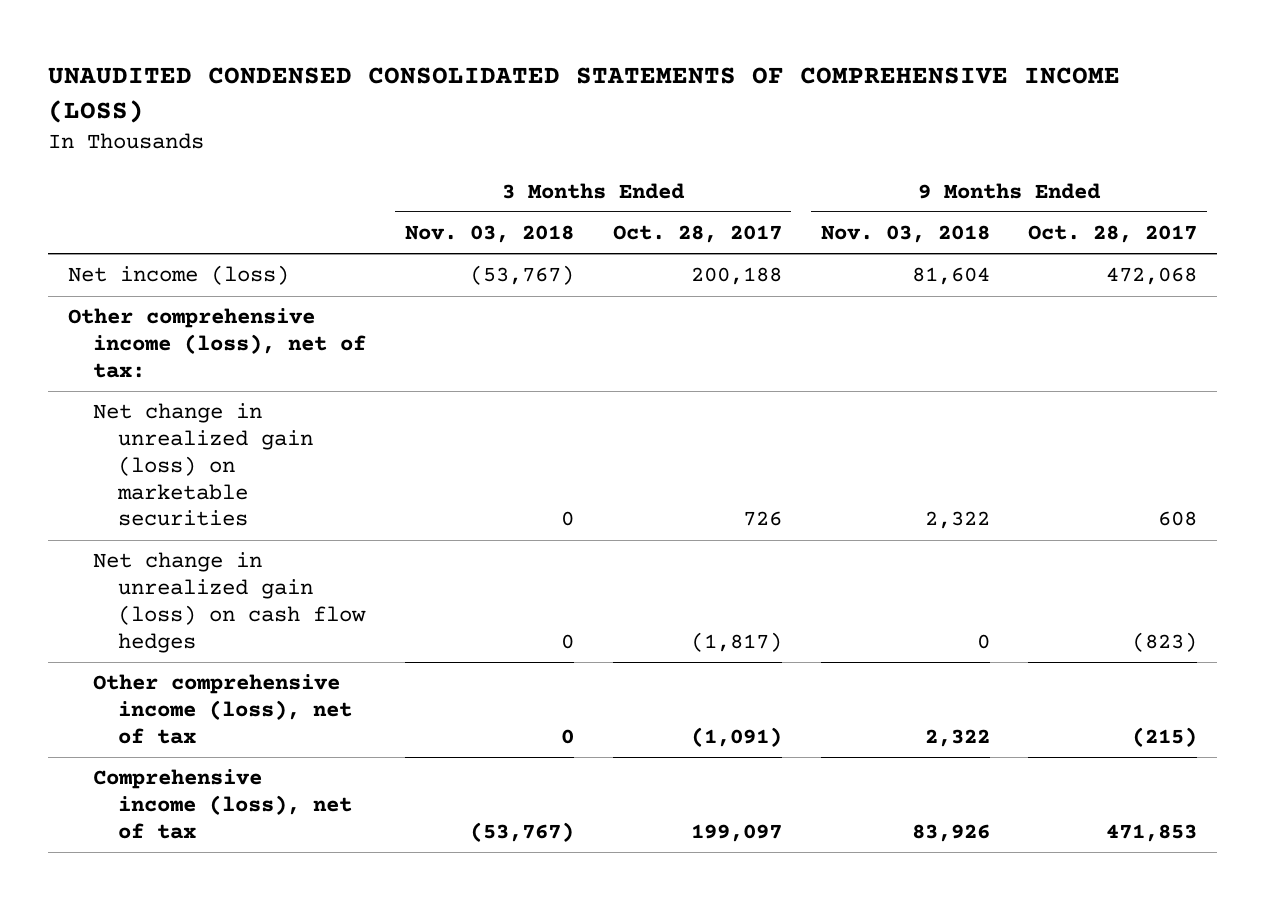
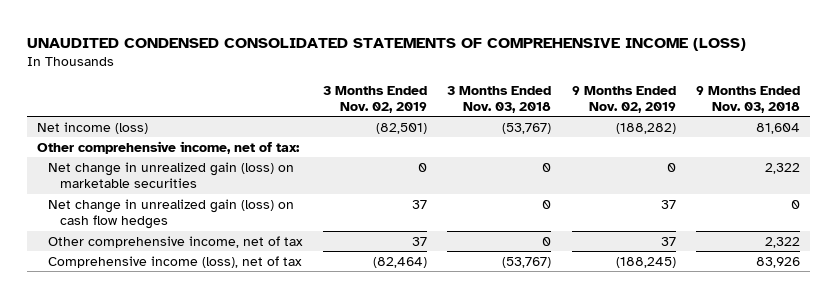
- | 3 Months Ended Nov. 03, 2018 | 3 Months Ended Oct. 28, 2017 | 9 Months Ended Nov. 03, 2018 | 9 Months Ended Oct. 28, 2017
+ | 3 Months Ended Nov. 02, 2019 | 3 Months Ended Nov. 03, 2018 | 9 Months Ended Nov. 02, 2019 | 9 Months Ended Nov. 03, 2018
- Other comprehensive income (loss), net of tax:
+ Other comprehensive income, net of tax:
- Other comprehensive income (loss), net of tax | 0 | (1,091) | 2,322 | (215)
+ Other comprehensive income, net of tax | 37 | 0 | 37 | 2,322

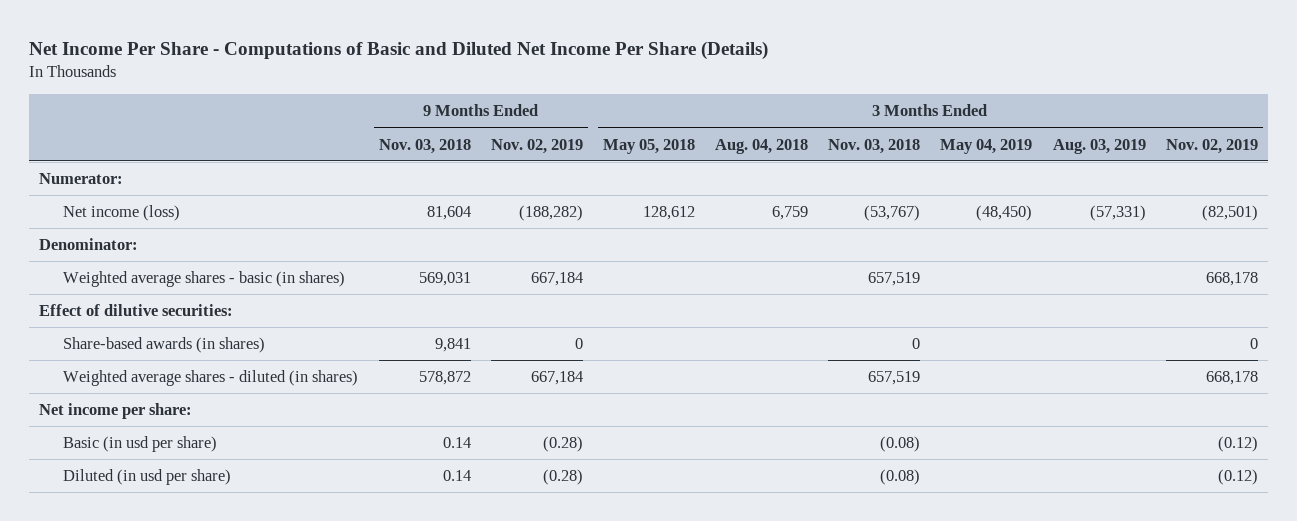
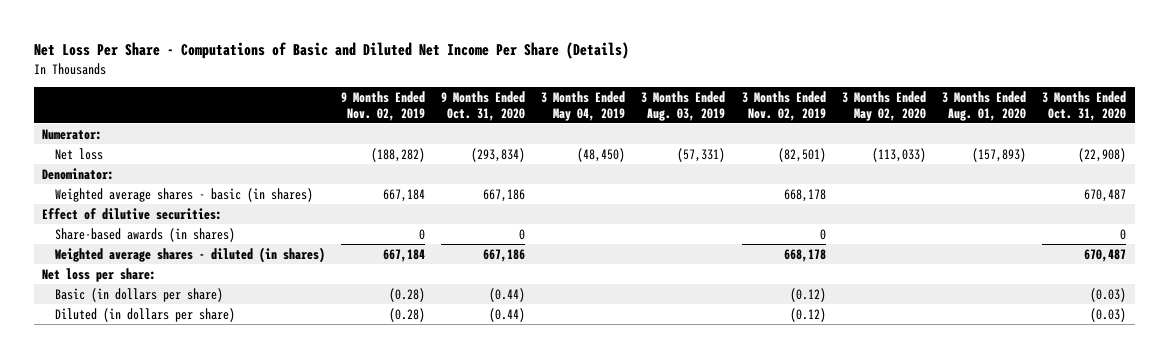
- Net Income Per Share - Computations of Basic and Diluted Net Income Per Share (Details)
+ Net Loss Per Share - Computations of Basic and Diluted Net Income Per Share (Details)
- | 9 Months Ended Nov. 03, 2018 | 9 Months Ended Nov. 02, 2019 | 3 Months Ended May 05, 2018 | 3 Months Ended Aug. 04, 2018 | 3 Months Ended Nov. 03, 2018 | 3 Months Ended May 04, 2019 | 3 Months Ended Aug. 03, 2019 | 3 Months Ended Nov. 02, 2019
+ | 9 Months Ended Nov. 02, 2019 | 9 Months Ended Oct. 31, 2020 | 3 Months Ended May 04, 2019 | 3 Months Ended Aug. 03, 2019 | 3 Months Ended Nov. 02, 2019 | 3 Months Ended May 02, 2020 | 3 Months Ended Aug. 01, 2020 | 3 Months Ended Oct. 31, 2020
- Net income (loss) | 81,604 | (188,282) | 128,612 | 6,759 | (53,767) | (48,450) | (57,331) | (82,501)
+ Net loss | (188,282) | (293,834) | (48,450) | (57,331) | (82,501) | (113,033) | (157,893) | (22,908)
- Net income per share:
- Basic (in usd per share) | 0.14 | (0.28) | | | (0.08) | | | (0.12)
- Diluted (in usd per share) | 0.14 | (0.28) | | | (0.08) | | | (0.12)
+ Net loss per share:
+ Basic (in dollars per share) | (0.28) | (0.44) | | | (0.12) | | | (0.03)
+ Diluted (in dollars per share) | (0.28) | (0.44) | | | (0.12) | | | (0.03)

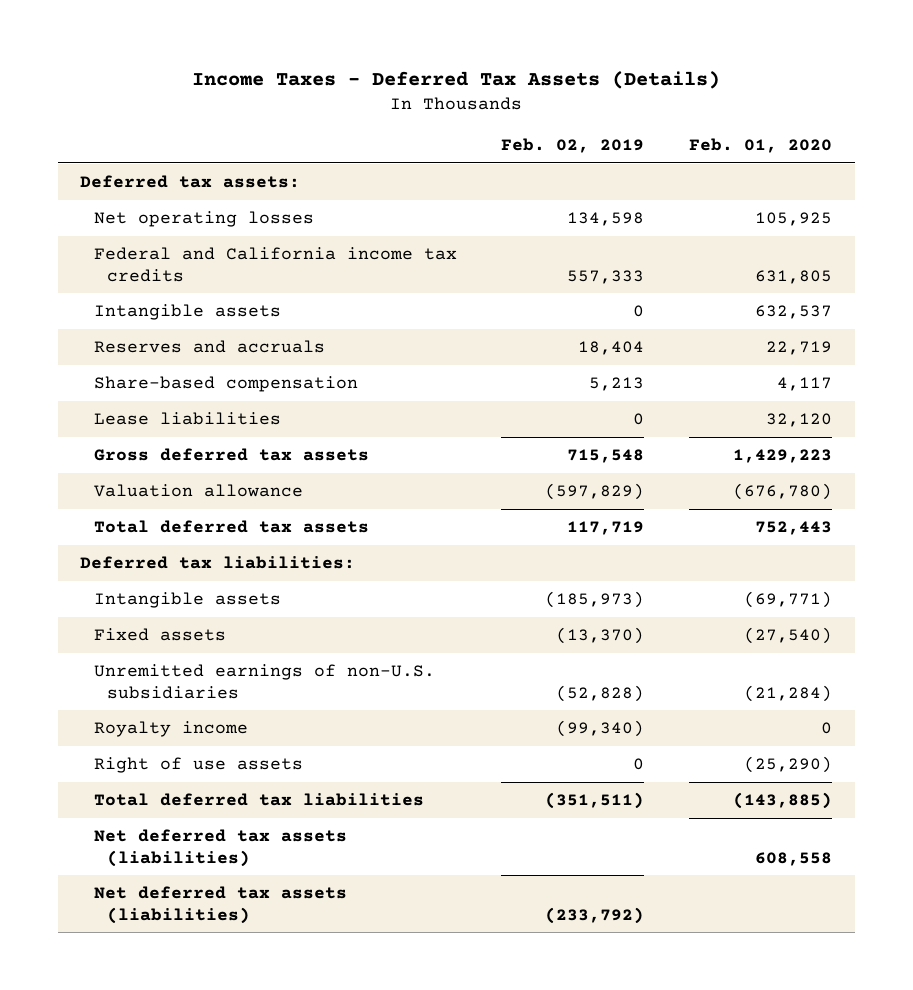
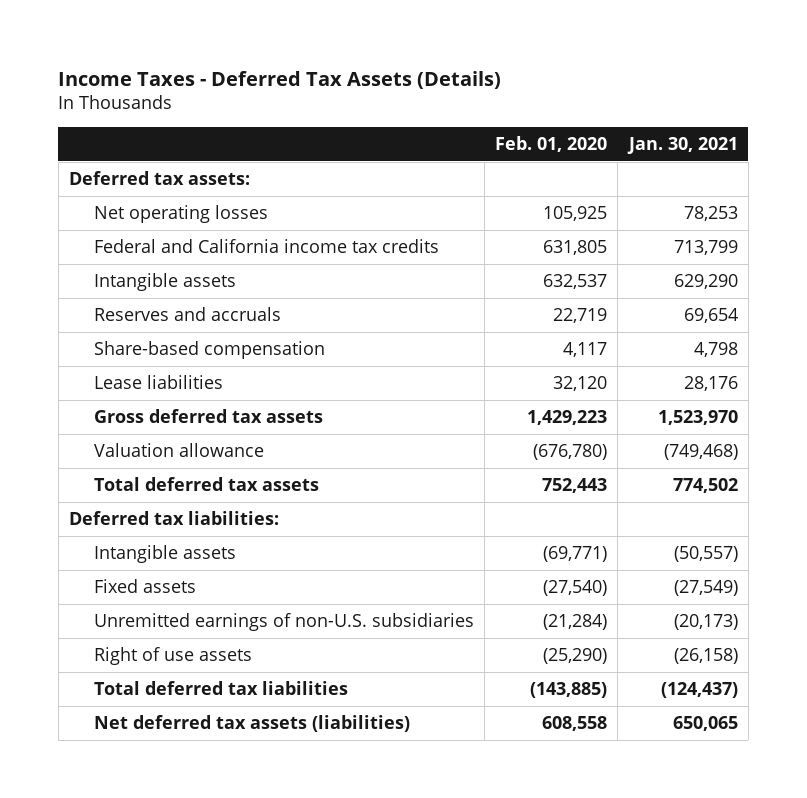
- | Feb. 02, 2019 | Feb. 01, 2020
+ | Feb. 01, 2020 | Jan. 30, 2021
- Royalty income | (99,340) | 0
- Net deferred tax assets (liabilities) | (233,792) |

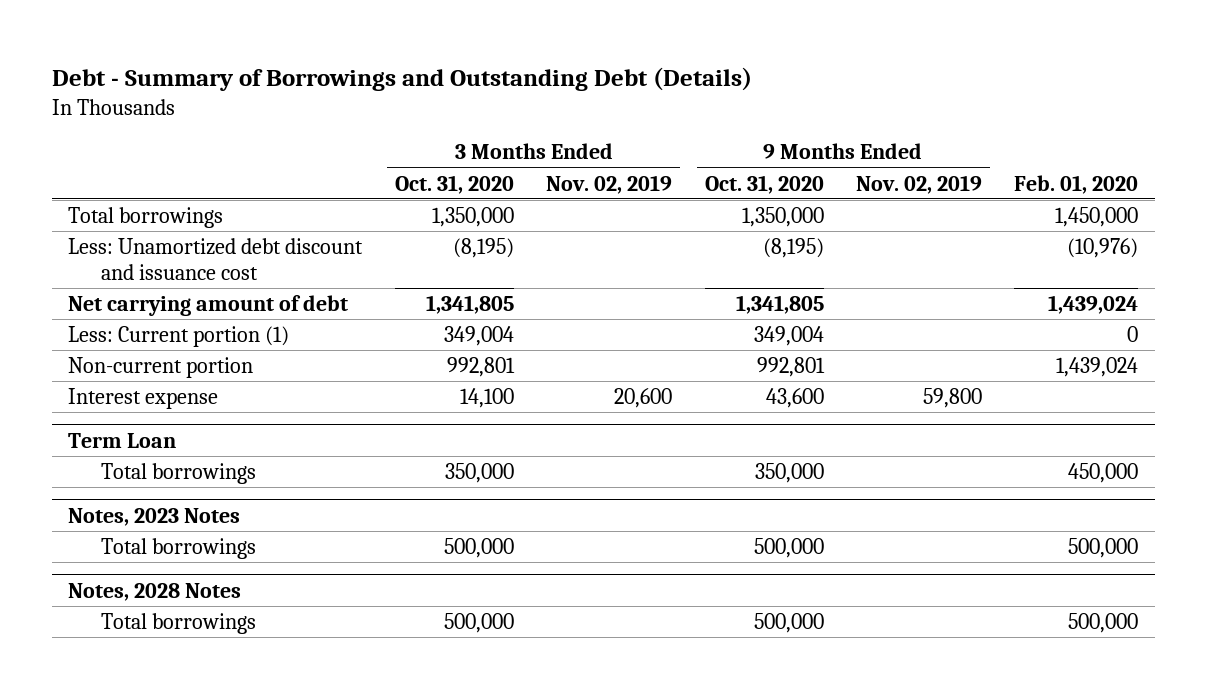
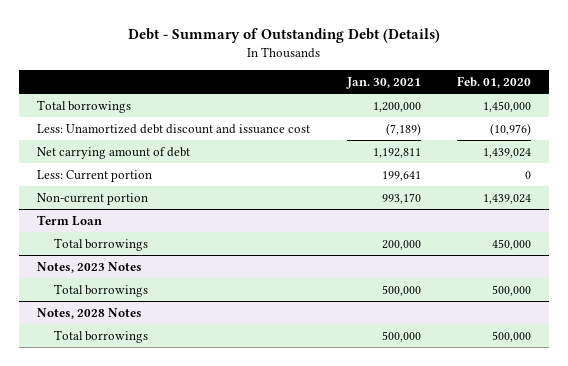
- Debt - Summary of Borrowings and Outstanding Debt (Details)
+ Debt - Summary of Outstanding Debt (Details)
- | 3 Months Ended Oct. 31, 2020 | 3 Months Ended Nov. 02, 2019 | 9 Months Ended Oct. 31, 2020 | 9 Months Ended Nov. 02, 2019 | Feb. 01, 2020
+ | Jan. 30, 2021 | Feb. 01, 2020
- Less: Current portion (1) | 349,004 | | 349,004 | | 0
+ Less: Current portion | 199,641 | 0
- Interest expense | 14,100 | 20,600 | 43,600 | 59,800 |

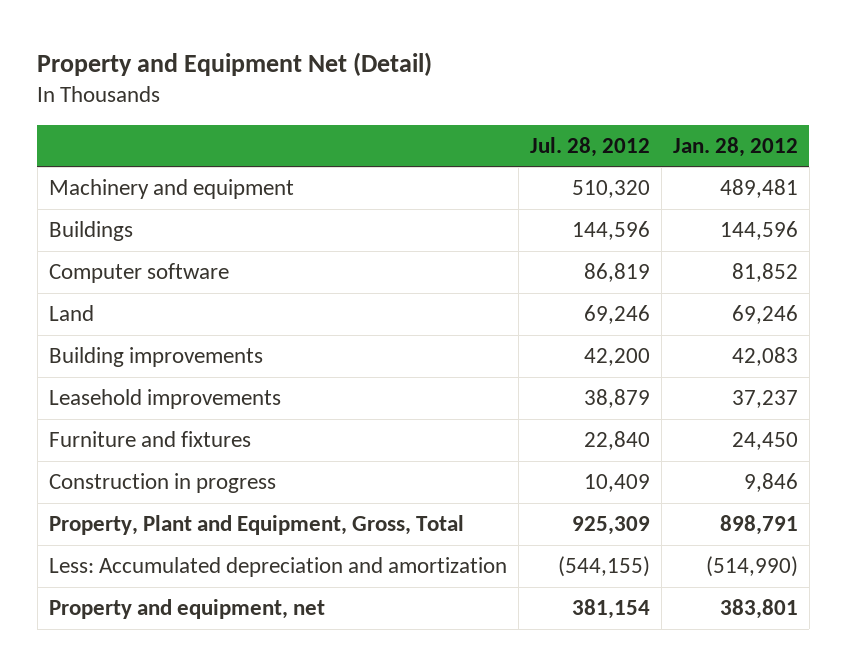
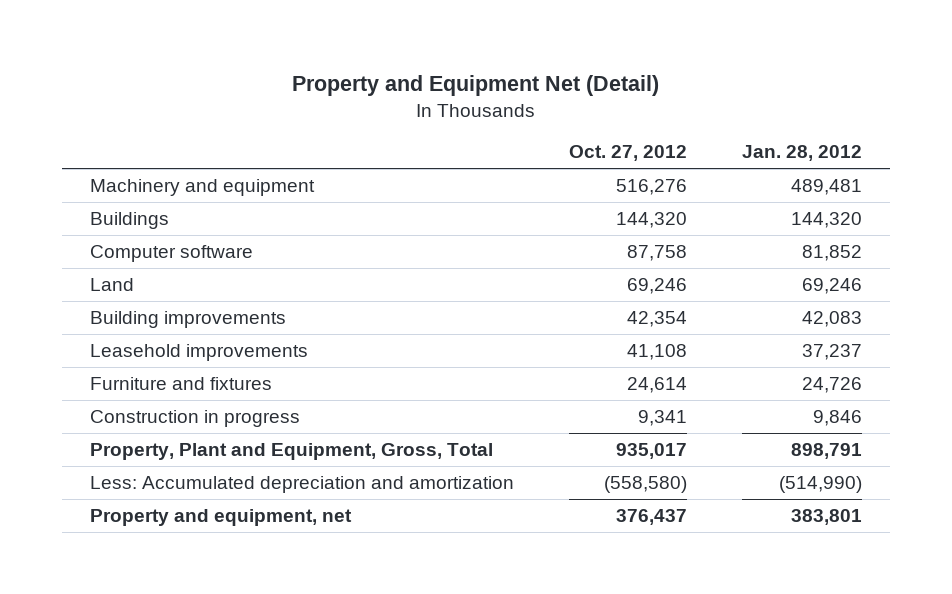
- | Jul. 28, 2012 | Jan. 28, 2012
+ | Oct. 27, 2012 | Jan. 28, 2012
- Buildings | 144,596 | 144,596
+ Buildings | 144,320 | 144,320
- Furniture and fixtures | 22,840 | 24,450
+ Furniture and fixtures | 24,614 | 24,726

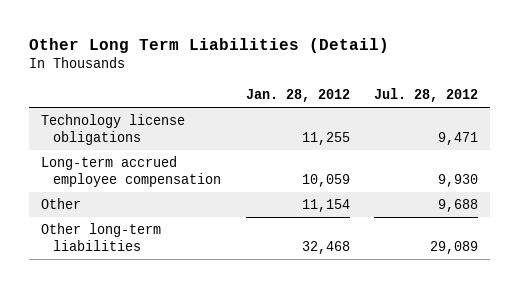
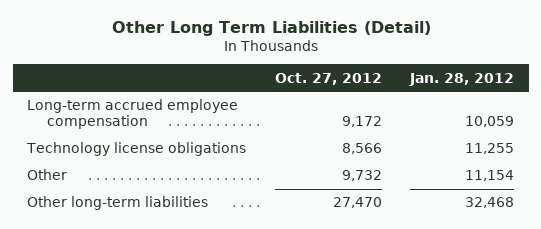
- | Jan. 28, 2012 | Jul. 28, 2012
+ | Oct. 27, 2012 | Jan. 28, 2012
moved down: Technology license obligations | 8,566 | 11,255

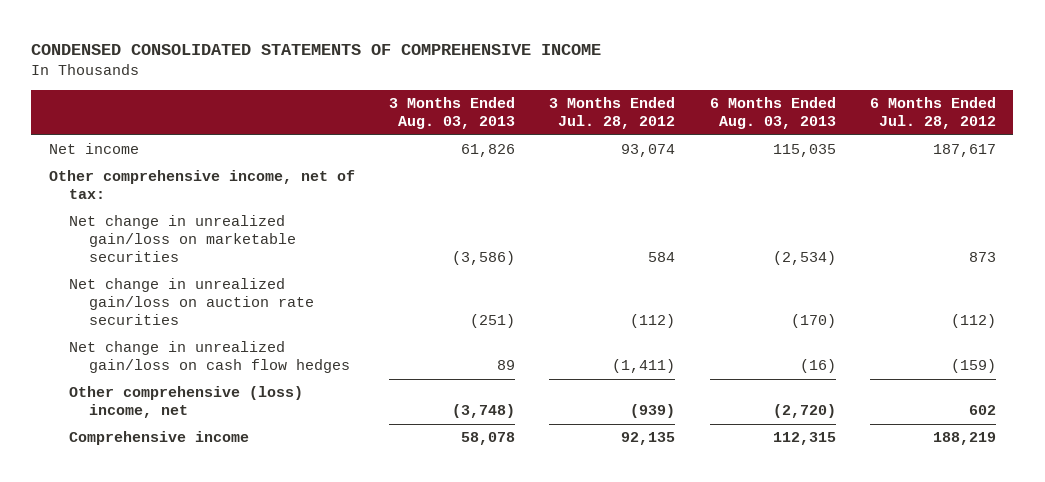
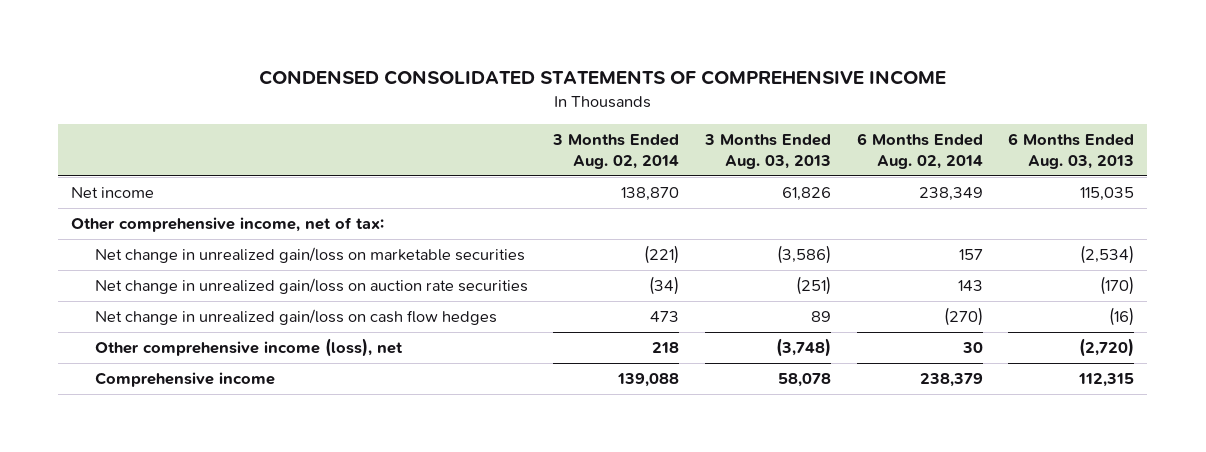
- | 3 Months Ended Aug. 03, 2013 | 3 Months Ended Jul. 28, 2012 | 6 Months Ended Aug. 03, 2013 | 6 Months Ended Jul. 28, 2012
+ | 3 Months Ended Aug. 02, 2014 | 3 Months Ended Aug. 03, 2013 | 6 Months Ended Aug. 02, 2014 | 6 Months Ended Aug. 03, 2013
- Other comprehensive (loss) income, net | (3,748) | (939) | (2,720) | 602
+ Other comprehensive income (loss), net | 218 | (3,748) | 30 | (2,720)

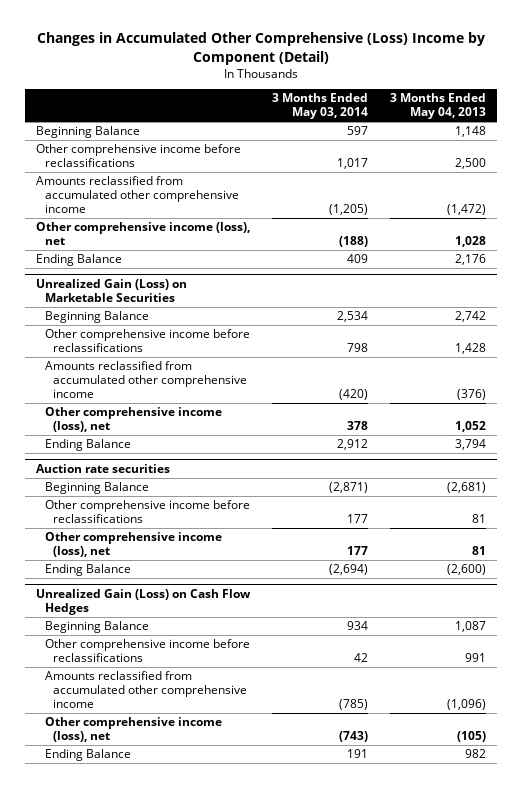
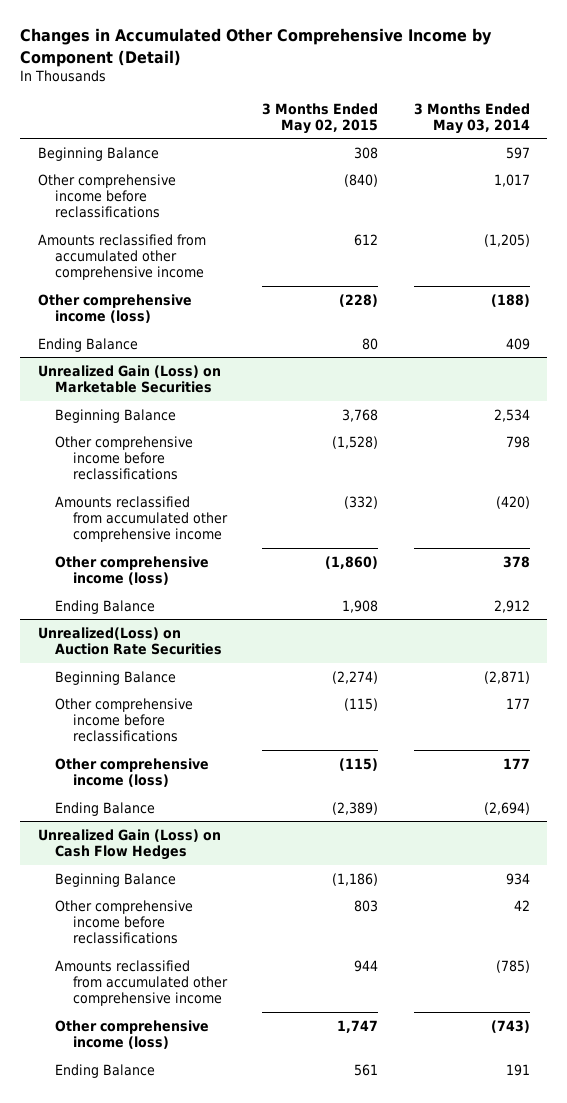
- Changes in Accumulated Other Comprehensive (Loss) Income by Component (Detail)
+ Changes in Accumulated Other Comprehensive Income by Component (Detail)
- | 3 Months Ended May 03, 2014 | 3 Months Ended May 04, 2013
+ | 3 Months Ended May 02, 2015 | 3 Months Ended May 03, 2014
- Other comprehensive income (loss), net | (188) | 1,028
+ Other comprehensive income (loss) | (228) | (188)
@ Unrealized Gain (Loss) on Marketable Securities
- Other comprehensive income (loss), net | 378 | 1,052
+ Other comprehensive income (loss) | (1,860) | 378
- Auction rate securities
+ Unrealized(Loss) on Auction Rate Securities
- Other comprehensive income (loss), net | 177 | 81
+ Other comprehensive income (loss) | (115) | 177
@ Unrealized Gain (Loss) on Cash Flow Hedges
- Other comprehensive income (loss), net | (743) | (105)
+ Other comprehensive income (loss) | 1,747 | (743)

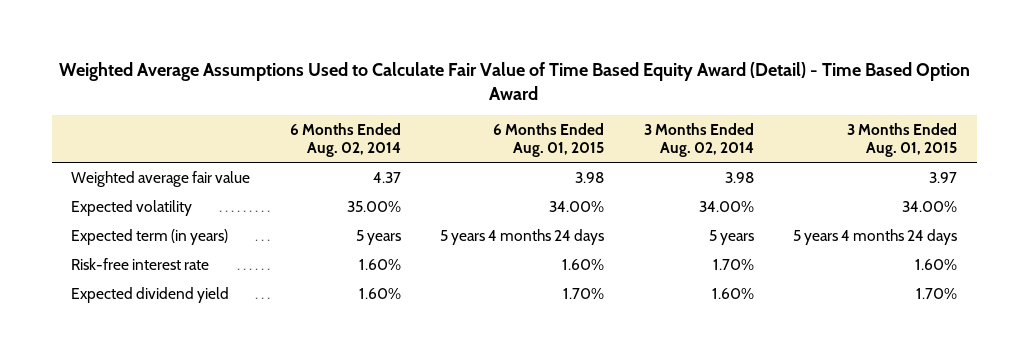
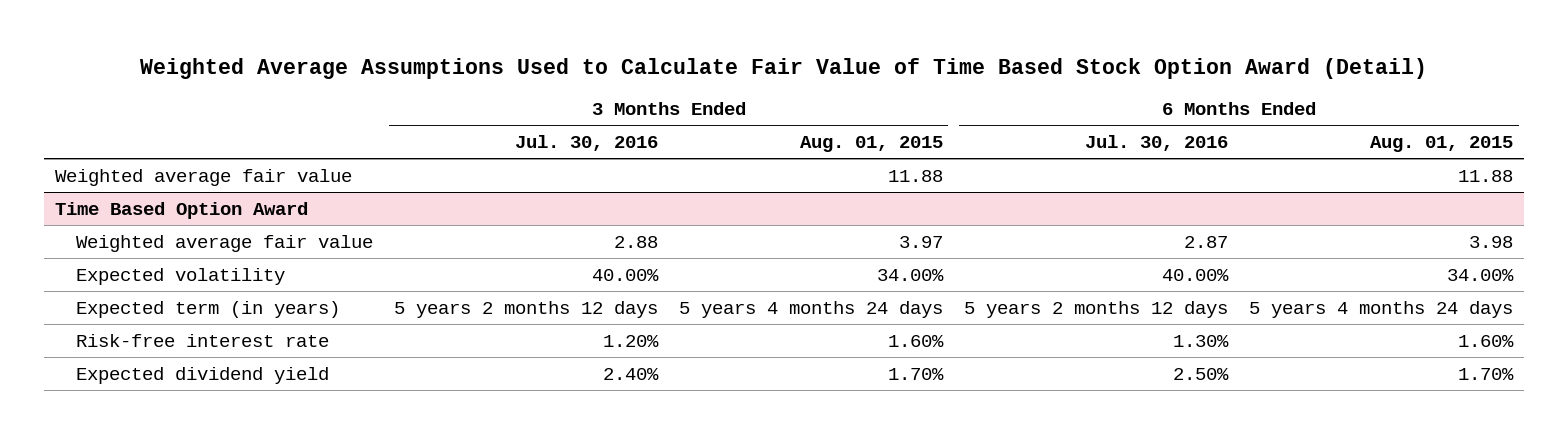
- Weighted Average Assumptions Used to Calculate Fair Value of Time Based Equity Award (Detail) - Time Based Option Award
+ Weighted Average Assumptions Used to Calculate Fair Value of Time Based Stock Option Award (Detail)
- | 6 Months Ended Aug. 02, 2014 | 6 Months Ended Aug. 01, 2015 | 3 Months Ended Aug. 02, 2014 | 3 Months Ended Aug. 01, 2015
+ | 3 Months Ended Jul. 30, 2016 | 3 Months Ended Aug. 01, 2015 | 6 Months Ended Jul. 30, 2016 | 6 Months Ended Aug. 01, 2015
+ Weighted average fair value | | 11.88 | | 11.88
+ Time Based Option Award

